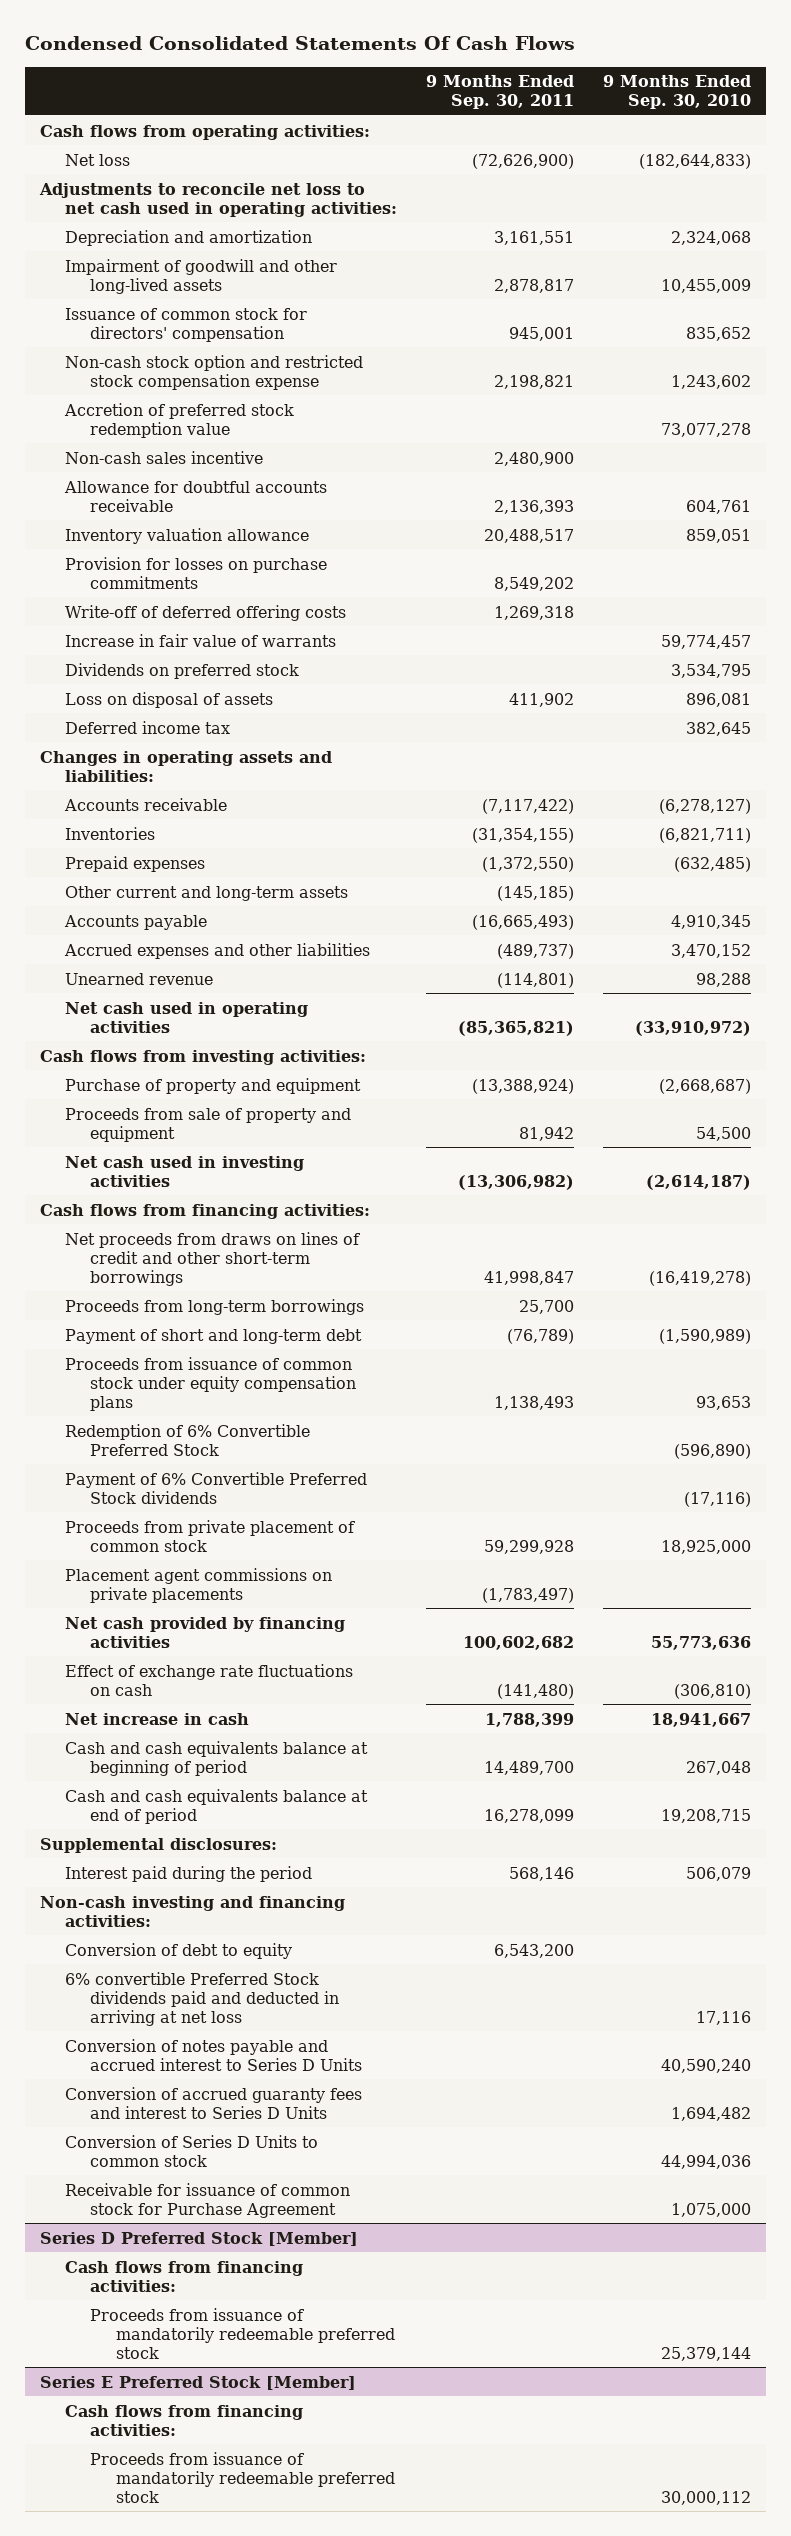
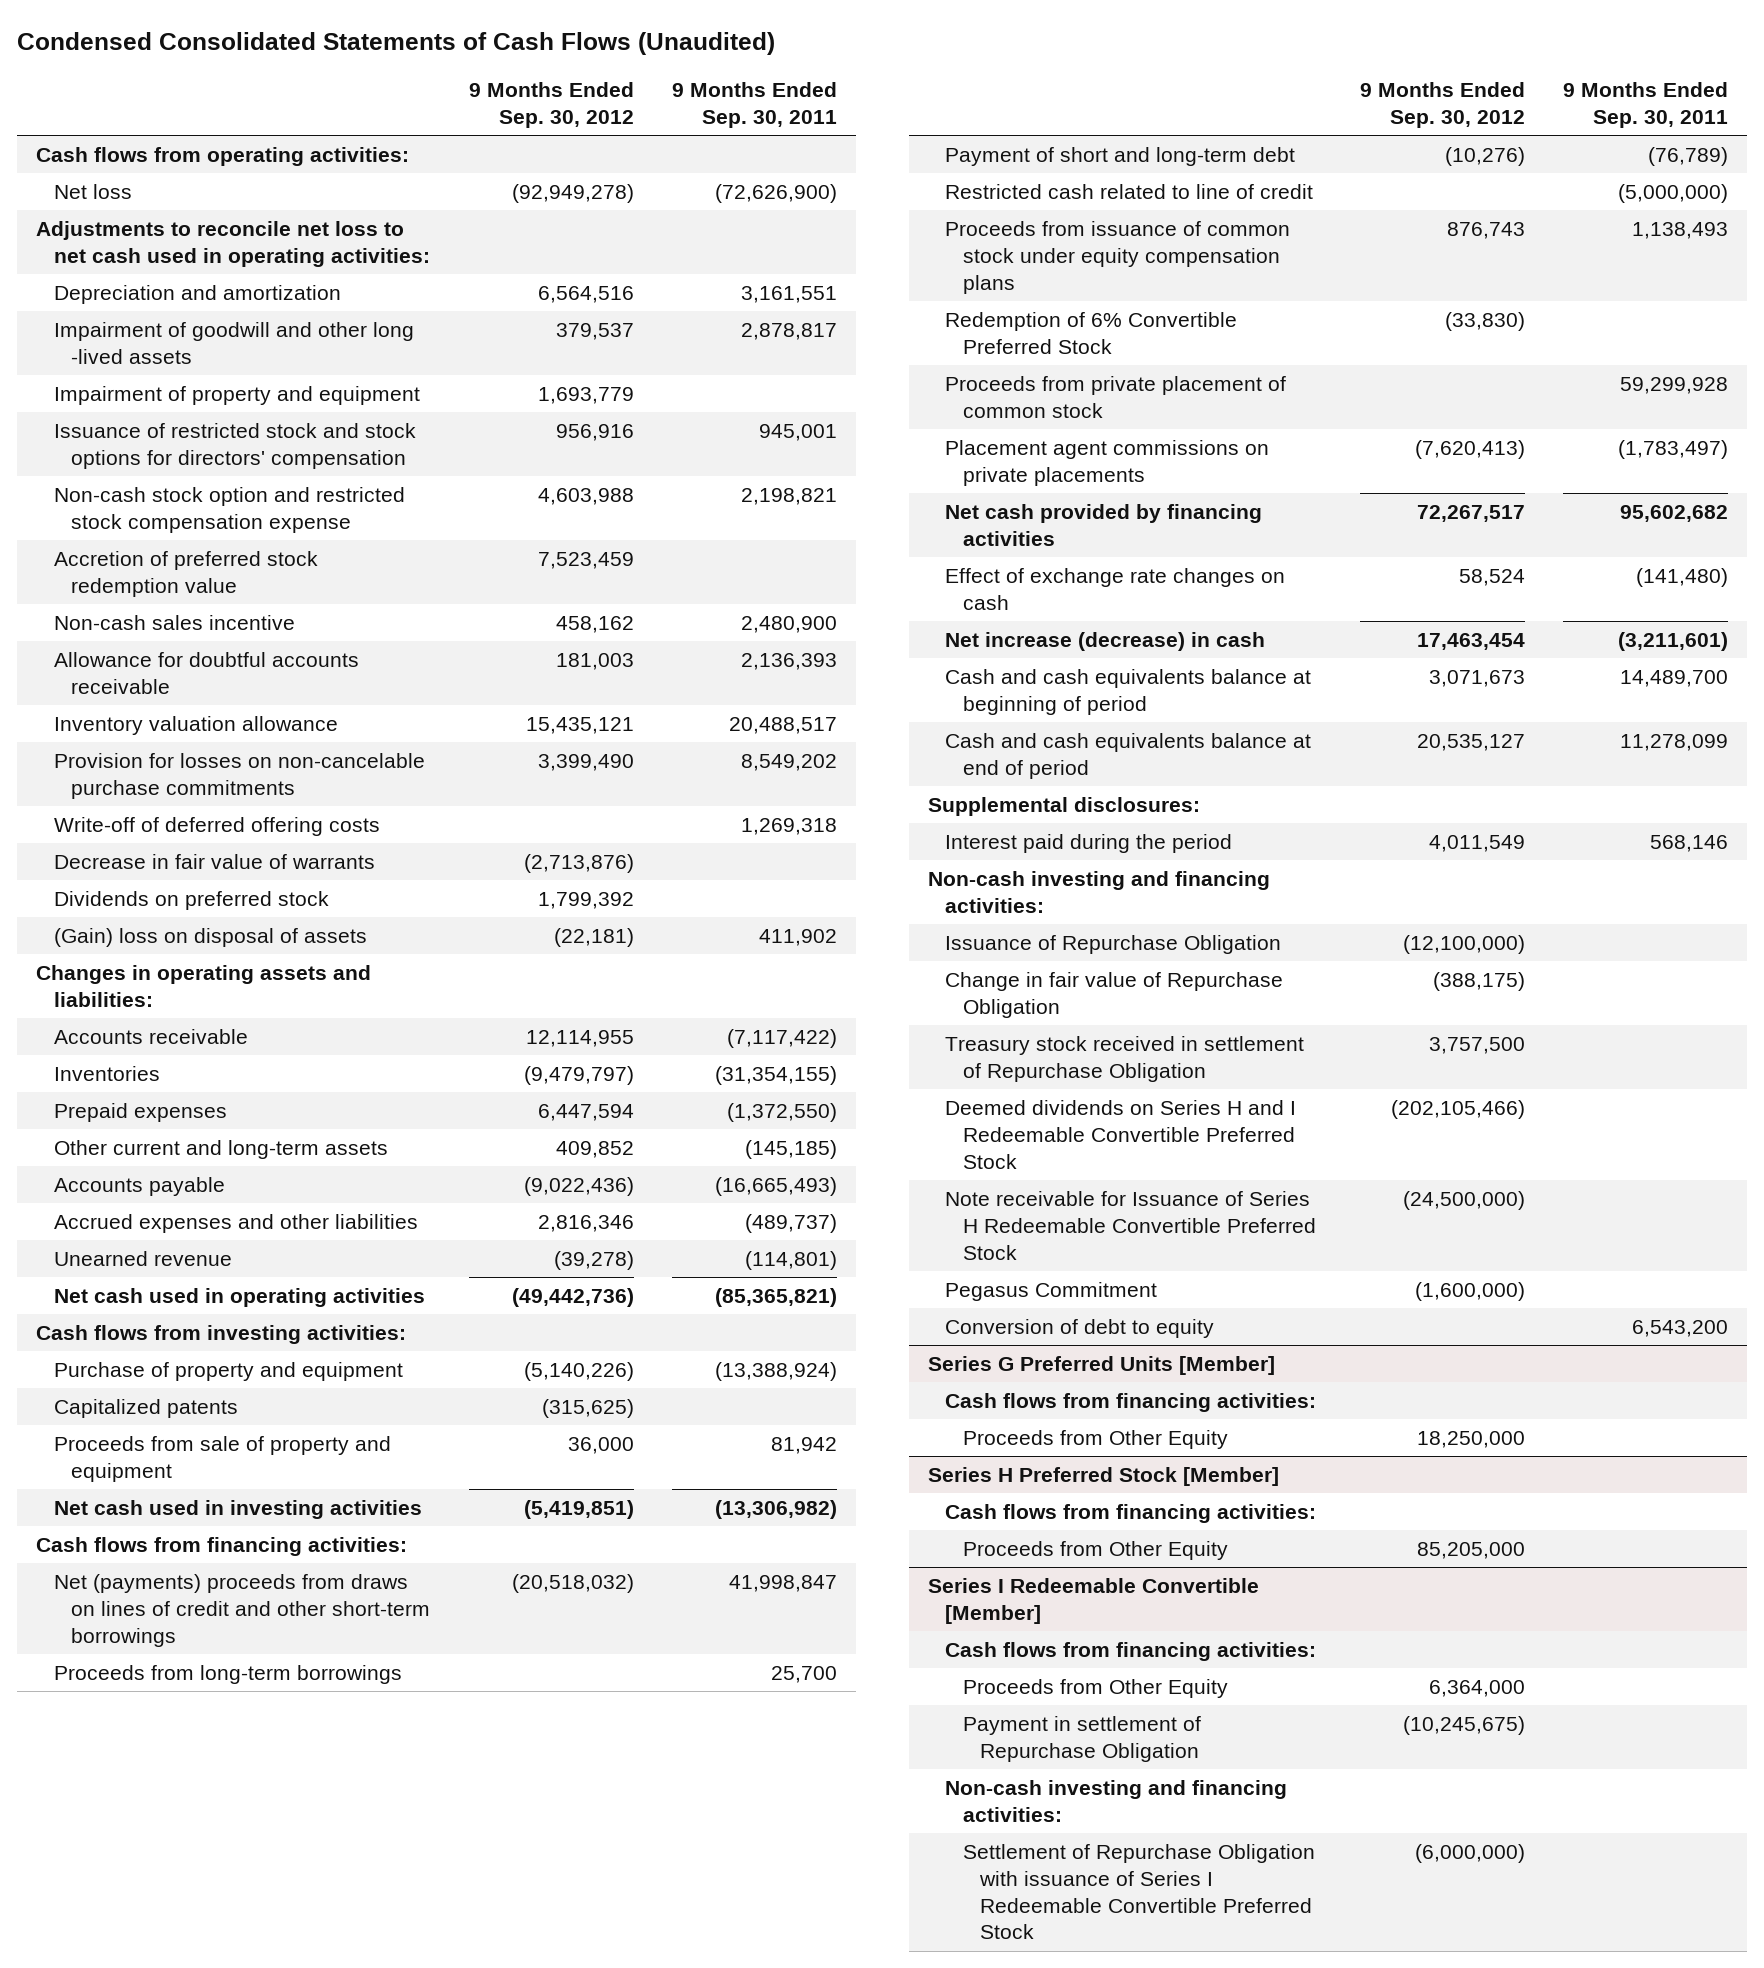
- Condensed Consolidated Statements Of Cash Flows
+ Condensed Consolidated Statements of Cash Flows (Unaudited)
- | 9 Months Ended Sep. 30, 2011 | 9 Months Ended Sep. 30, 2010
+ | 9 Months Ended Sep. 30, 2012 | 9 Months Ended Sep. 30, 2011
- Impairment of goodwill and other long-lived assets | 2,878,817 | 10,455,009
- Issuance of common stock for directors' compensation | 945,001 | 835,652
+ Impairment of goodwill and other long -lived assets | 379,537 | 2,878,817
+ Impairment of property and equipment | 1,693,779 |
+ Issuance of restricted stock and stock options for directors' compensation | 956,916 | 945,001
- Provision for losses on purchase commitments | 8,549,202 |
+ Provision for losses on non-cancelable purchase commitments | 3,399,490 | 8,549,202
- Increase in fair value of warrants | | 59,774,457
+ Decrease in fair value of warrants | (2,713,876) |
- Loss on disposal of assets | 411,902 | 896,081
- Deferred income tax | | 382,645
+ (Gain) loss on disposal of assets | (22,181) | 411,902
+ Capitalized patents | (315,625) |
- Net proceeds from draws on lines of credit and other short-term borrowings | 41,998,847 | (16,419,278)
+ Net (payments) proceeds from draws on lines of credit and other short-term borrowings | (20,518,032) | 41,998,847
+ Restricted cash related to line of credit | | (5,000,000)
- Payment of 6% Convertible Preferred Stock dividends | | (17,116)
- Net cash provided by financing activities | 100,602,682 | 55,773,636
- Effect of exchange rate fluctuations on cash | (141,480) | (306,810)
- Net increase in cash | 1,788,399 | 18,941,667
+ Net cash provided by financing activities | 72,267,517 | 95,602,682
+ Effect of exchange rate changes on cash | 58,524 | (141,480)
+ Net increase (decrease) in cash | 17,463,454 | (3,211,601)
- Cash and cash equivalents balance at end of period | 16,278,099 | 19,208,715
+ Cash and cash equivalents balance at end of period | 20,535,127 | 11,278,099
+ Issuance of Repurchase Obligation | (12,100,000) |
+ Change in fair value of Repurchase Obligation | (388,175) |
+ Treasury stock received in settlement of Repurchase Obligation | 3,757,500 |
+ Deemed dividends on Series H and I Redeemable Convertible Preferred Stock | (202,105,466) |
+ Note receivable for Issuance of Series H Redeemable Convertible Preferred Stock | (24,500,000) |
+ Pegasus Commitment | (1,600,000) |
- 6% convertible Preferred Stock dividends paid and deducted in arriving at net loss | | 17,116
- Conversion of notes payable and accrued interest to Series D Units | | 40,590,240
- Conversion of accrued guaranty fees and interest to Series D Units | | 1,694,482
- Conversion of Series D Units to common stock | | 44,994,036
- Receivable for issuance of common stock for Purchase Agreement | | 1,075,000
- Series D Preferred Stock [Member]
+ Series G Preferred Units [Member]
- Proceeds from issuance of mandatorily redeemable preferred stock | | 25,379,144
- Series E Preferred Stock [Member]
+ Proceeds from Other Equity | 18,250,000 |
+ Series H Preferred Stock [Member]
- Proceeds from issuance of mandatorily redeemable preferred stock | | 30,000,112
+ Proceeds from Other Equity | 85,205,000 |
+ Series I Redeemable Convertible [Member]
+ Cash flows from financing activities:
+ Proceeds from Other Equity | 6,364,000 |
+ Payment in settlement of Repurchase Obligation | (10,245,675) |
+ Non-cash investing and financing activities:
+ Settlement of Repurchase Obligation with issuance of Series I Redeemable Convertible Preferred Stock | (6,000,000) |

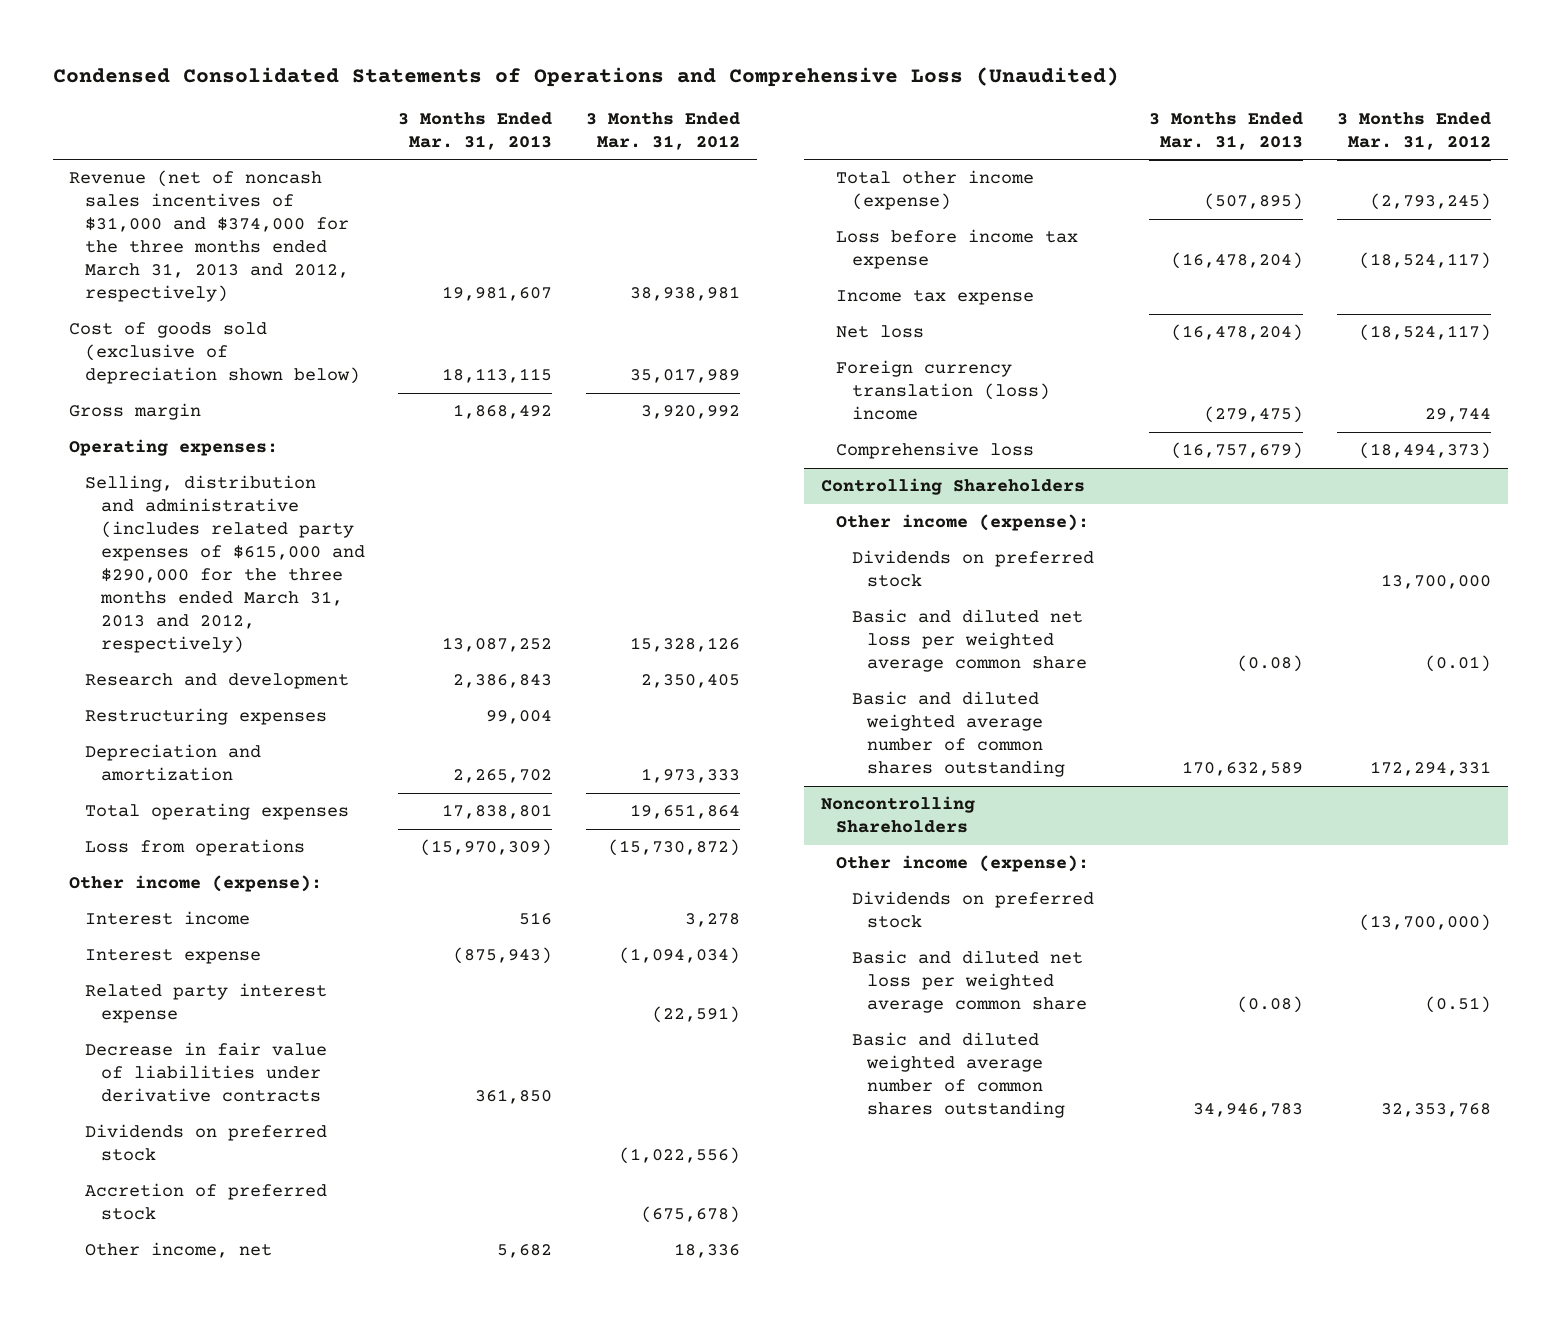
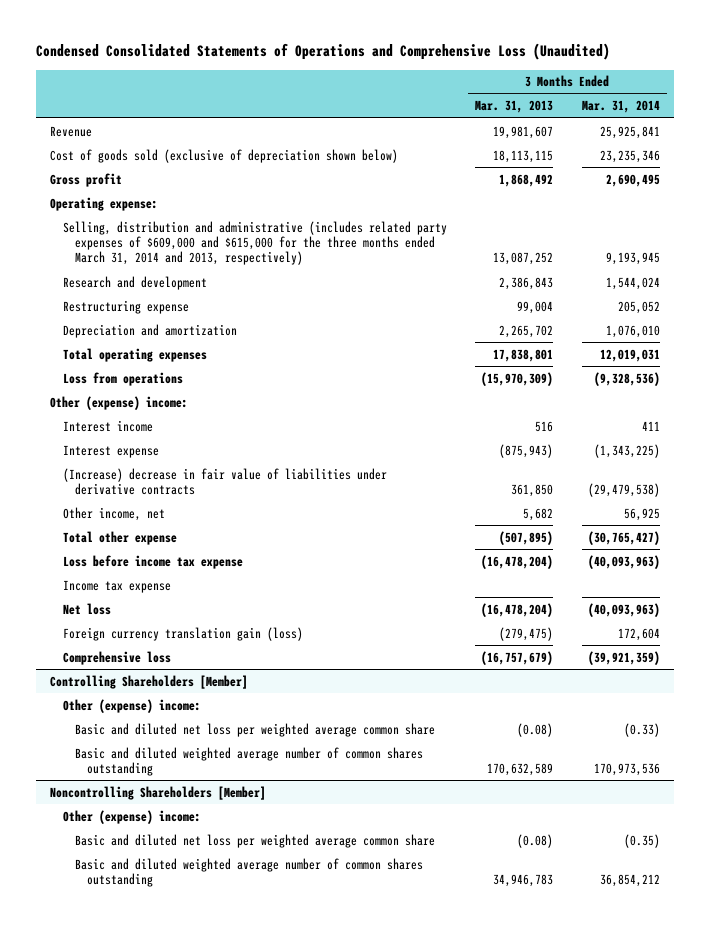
- | 3 Months Ended Mar. 31, 2013 | 3 Months Ended Mar. 31, 2012
+ | 3 Months Ended Mar. 31, 2013 | 3 Months Ended Mar. 31, 2014
- Revenue (net of noncash sales incentives of $31,000 and $374,000 for the three months ended March 31, 2013 and 2012, respectively) | 19,981,607 | 38,938,981
+ Revenue | 19,981,607 | 25,925,841
- Gross margin | 1,868,492 | 3,920,992
- Operating expenses:
- Selling, distribution and administrative (includes related party expenses of $615,000 and $290,000 for the three months ended March 31, 2013 and 2012, respectively) | 13,087,252 | 15,328,126
+ Gross profit | 1,868,492 | 2,690,495
+ Operating expense:
+ Selling, distribution and administrative (includes related party expenses of $609,000 and $615,000 for the three months ended March 31, 2014 and 2013, respectively) | 13,087,252 | 9,193,945
- Restructuring expenses | 99,004 |
+ Restructuring expense | 99,004 | 205,052
- Other income (expense):
+ Other (expense) income:
- Related party interest expense | | (22,591)
- Decrease in fair value of liabilities under derivative contracts | 361,850 |
- Dividends on preferred stock | | (1,022,556)
- Accretion of preferred stock | | (675,678)
+ (Increase) decrease in fair value of liabilities under derivative contracts | 361,850 | (29,479,538)
- Total other income (expense) | (507,895) | (2,793,245)
+ Total other expense | (507,895) | (30,765,427)
- Foreign currency translation (loss) income | (279,475) | 29,744
+ Foreign currency translation gain (loss) | (279,475) | 172,604
- Controlling Shareholders
- Other income (expense):
- Dividends on preferred stock | | 13,700,000
+ Controlling Shareholders [Member]
+ Other (expense) income:
- Noncontrolling Shareholders
- Other income (expense):
- Dividends on preferred stock | | (13,700,000)
+ Noncontrolling Shareholders [Member]
+ Other (expense) income:

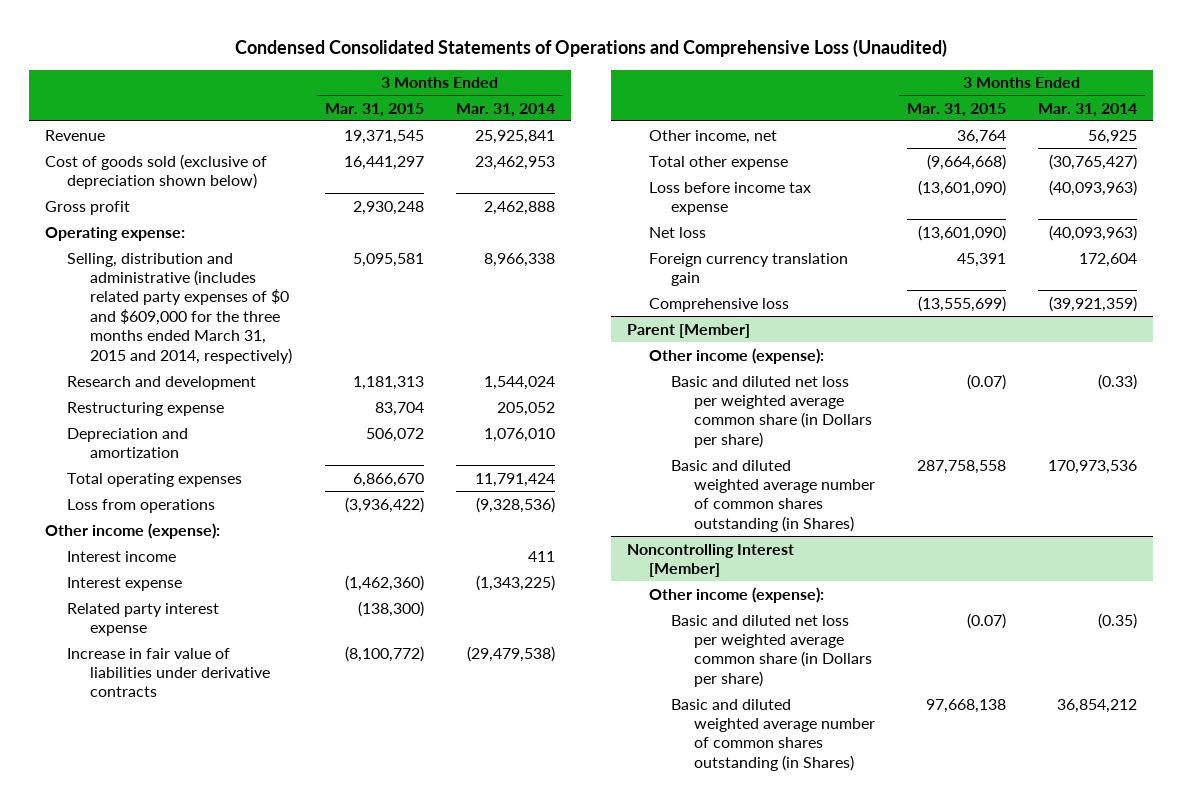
- | 3 Months Ended Mar. 31, 2013 | 3 Months Ended Mar. 31, 2014
+ | 3 Months Ended Mar. 31, 2015 | 3 Months Ended Mar. 31, 2014
- Cost of goods sold (exclusive of depreciation shown below) | 18,113,115 | 23,235,346
- Gross profit | 1,868,492 | 2,690,495
+ Cost of goods sold (exclusive of depreciation shown below) | 16,441,297 | 23,462,953
+ Gross profit | 2,930,248 | 2,462,888
- Selling, distribution and administrative (includes related party expenses of $609,000 and $615,000 for the three months ended March 31, 2014 and 2013, respectively) | 13,087,252 | 9,193,945
+ Selling, distribution and administrative (includes related party expenses of $0 and $609,000 for the three months ended March 31, 2015 and 2014, respectively) | 5,095,581 | 8,966,338
- Total operating expenses | 17,838,801 | 12,019,031
+ Total operating expenses | 6,866,670 | 11,791,424
- Other (expense) income:
+ Other income (expense):
- (Increase) decrease in fair value of liabilities under derivative contracts | 361,850 | (29,479,538)
+ Related party interest expense | (138,300) |
+ Increase in fair value of liabilities under derivative contracts | (8,100,772) | (29,479,538)
- Income tax expense
- Foreign currency translation gain (loss) | (279,475) | 172,604
+ Foreign currency translation gain | 45,391 | 172,604
- Controlling Shareholders [Member]
- Other (expense) income:
- Basic and diluted net loss per weighted average common share | (0.08) | (0.33)
- Basic and diluted weighted average number of common shares outstanding | 170,632,589 | 170,973,536
- Noncontrolling Shareholders [Member]
- Other (expense) income:
- Basic and diluted net loss per weighted average common share | (0.08) | (0.35)
- Basic and diluted weighted average number of common shares outstanding | 34,946,783 | 36,854,212
+ Parent [Member]
+ Other income (expense):
+ Basic and diluted net loss per weighted average common share (in Dollars per share) | (0.07) | (0.33)
+ Basic and diluted weighted average number of common shares outstanding (in Shares) | 287,758,558 | 170,973,536
+ Noncontrolling Interest [Member]
+ Other income (expense):
+ Basic and diluted net loss per weighted average common share (in Dollars per share) | (0.07) | (0.35)
+ Basic and diluted weighted average number of common shares outstanding (in Shares) | 97,668,138 | 36,854,212

